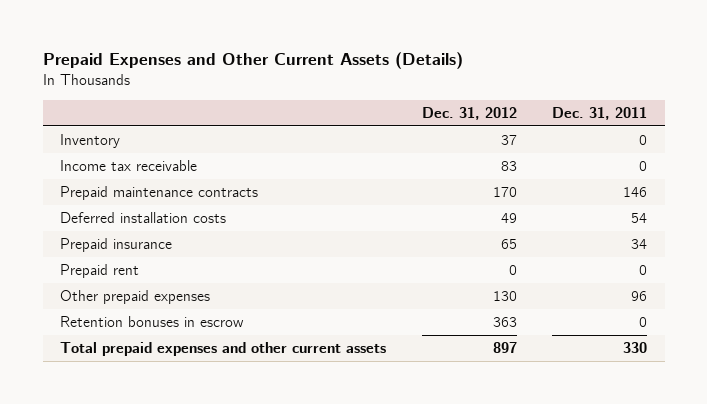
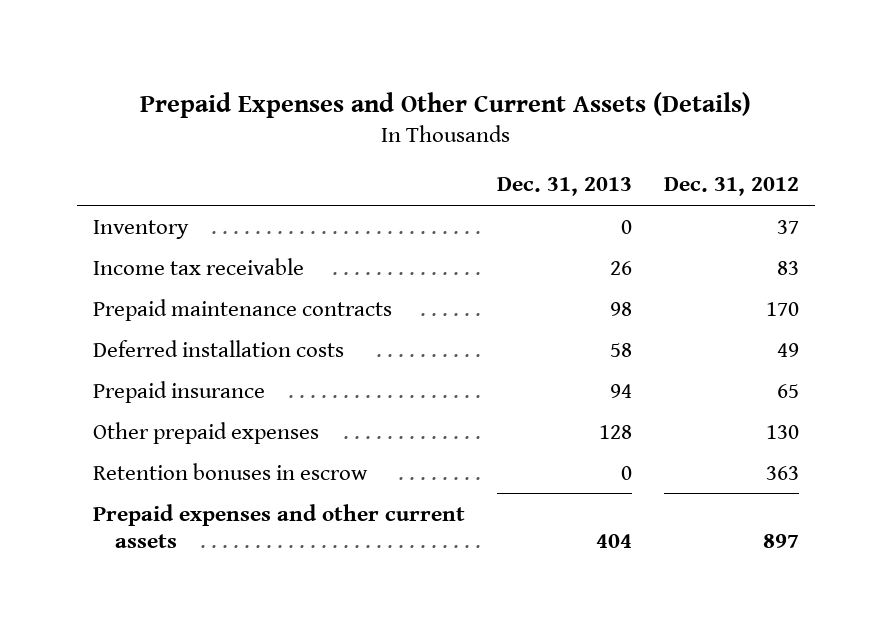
- | Dec. 31, 2012 | Dec. 31, 2011
+ | Dec. 31, 2013 | Dec. 31, 2012
- Prepaid rent | 0 | 0
- Total prepaid expenses and other current assets | 897 | 330
+ Prepaid expenses and other current assets | 404 | 897

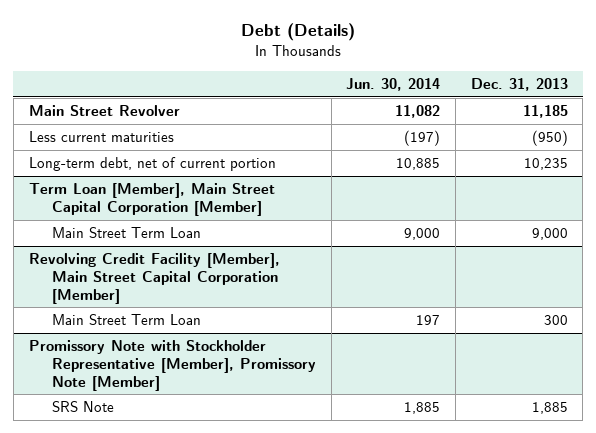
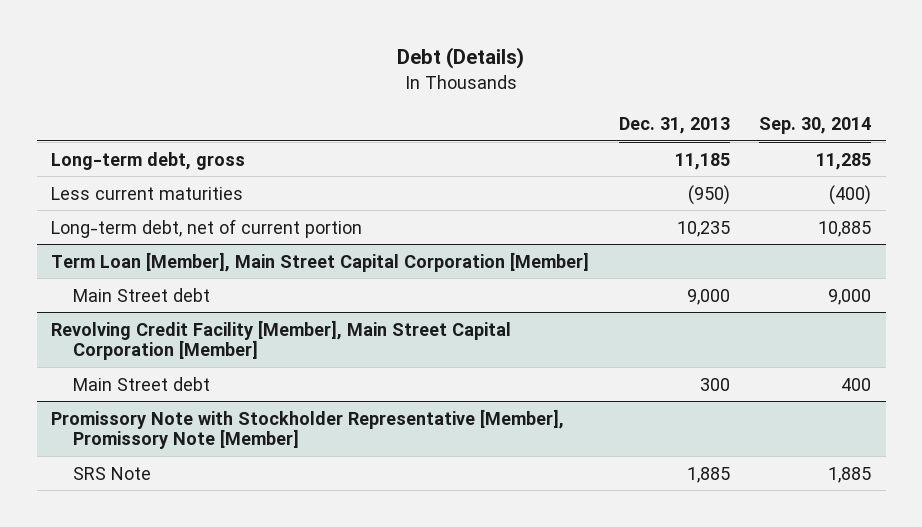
- | Jun. 30, 2014 | Dec. 31, 2013
+ | Dec. 31, 2013 | Sep. 30, 2014
- Main Street Revolver | 11,082 | 11,185
+ Long-term debt, gross | 11,185 | 11,285
@ Term Loan [Member], Main Street Capital Corporation [Member]
- Main Street Term Loan | 9,000 | 9,000
+ Main Street debt | 9,000 | 9,000
@ Revolving Credit Facility [Member], Main Street Capital Corporation [Member]
- Main Street Term Loan | 197 | 300
+ Main Street debt | 300 | 400

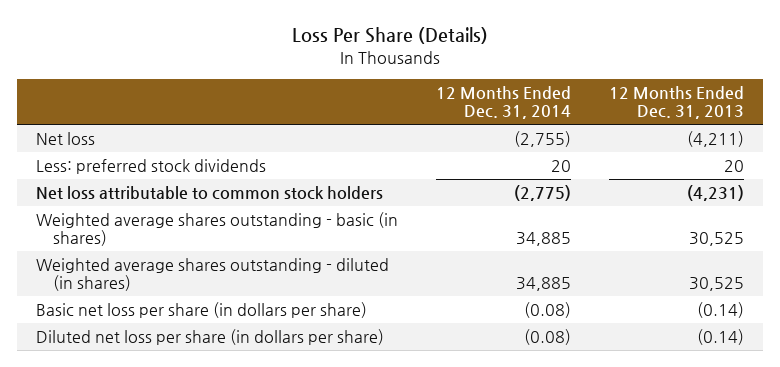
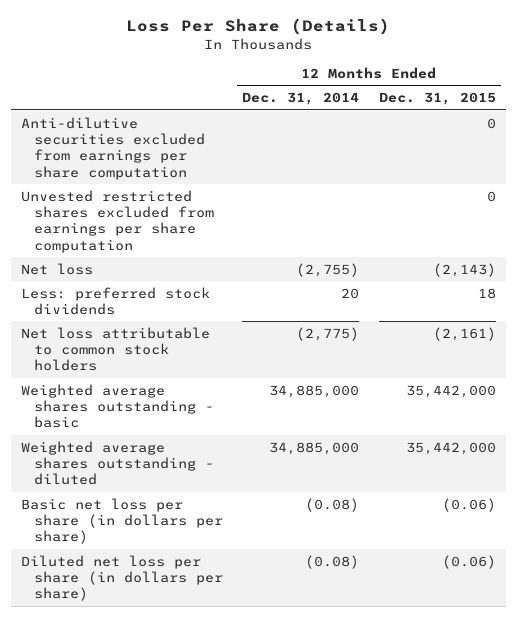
- | 12 Months Ended Dec. 31, 2014 | 12 Months Ended Dec. 31, 2013
+ | 12 Months Ended Dec. 31, 2014 | 12 Months Ended Dec. 31, 2015
+ Anti-dilutive securities excluded from earnings per share computation | | 0
+ Unvested restricted shares excluded from earnings per share computation | | 0
- Weighted average shares outstanding - basic (in shares) | 34,885 | 30,525
- Weighted average shares outstanding - diluted (in shares) | 34,885 | 30,525
+ Weighted average shares outstanding - basic | 34,885,000 | 35,442,000
+ Weighted average shares outstanding - diluted | 34,885,000 | 35,442,000

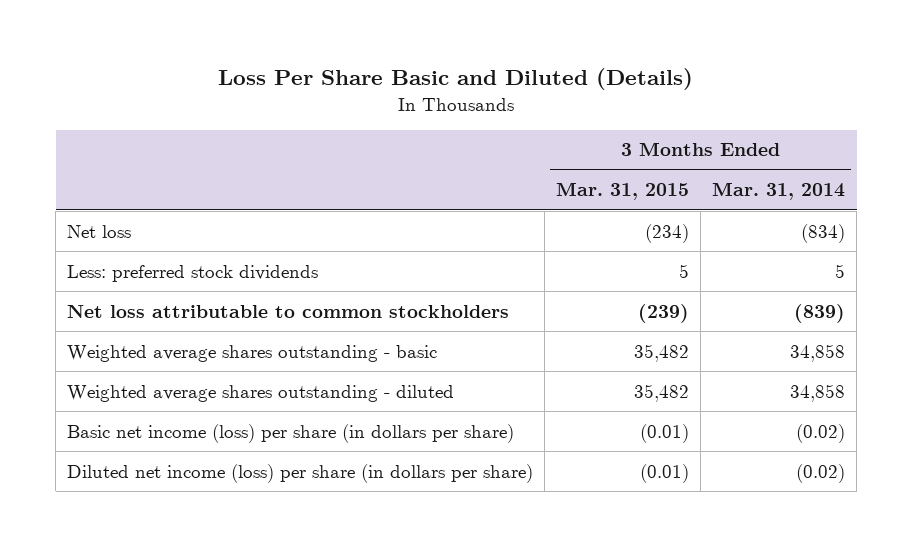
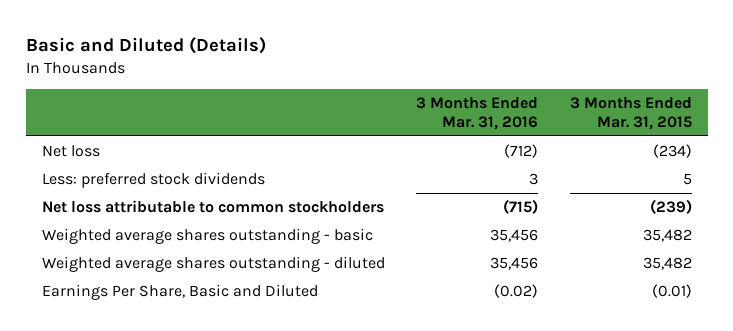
- Loss Per Share Basic and Diluted (Details)
+ Basic and Diluted (Details)
- | 3 Months Ended Mar. 31, 2015 | 3 Months Ended Mar. 31, 2014
+ | 3 Months Ended Mar. 31, 2016 | 3 Months Ended Mar. 31, 2015
- Basic net income (loss) per share (in dollars per share) | (0.01) | (0.02)
- Diluted net income (loss) per share (in dollars per share) | (0.01) | (0.02)
+ Earnings Per Share, Basic and Diluted | (0.02) | (0.01)

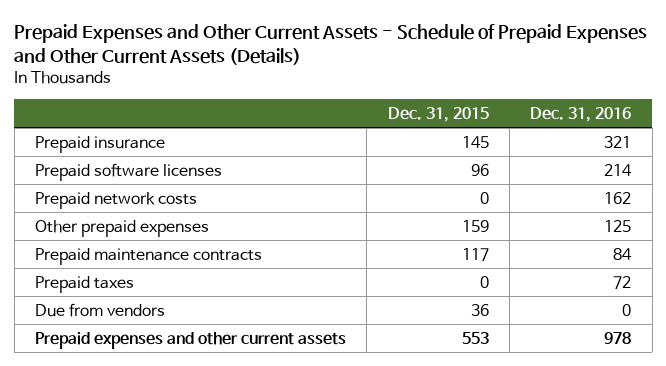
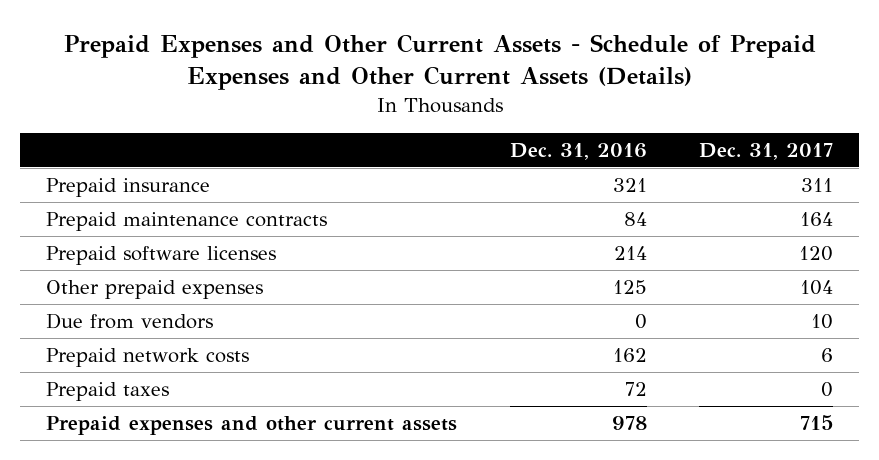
- | Dec. 31, 2015 | Dec. 31, 2016
+ | Dec. 31, 2016 | Dec. 31, 2017
moved up: Prepaid maintenance contracts | 84 | 164
moved down: Prepaid network costs | 162 | 6
moved down: Prepaid taxes | 72 | 0

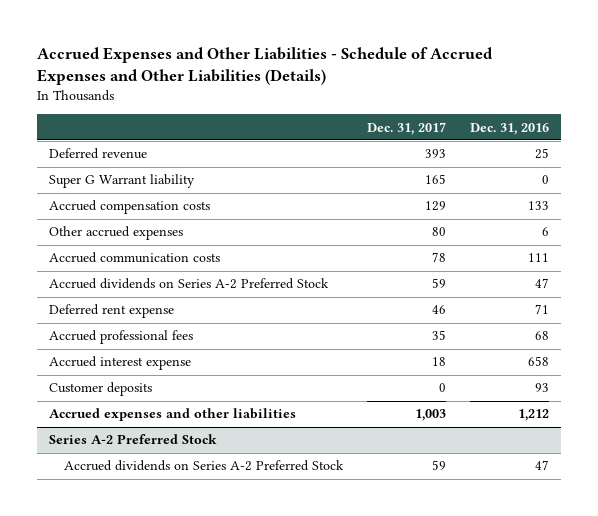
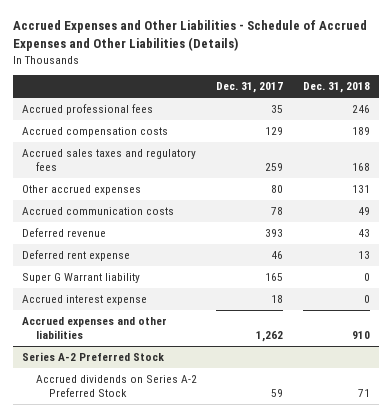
- | Dec. 31, 2017 | Dec. 31, 2016
+ | Dec. 31, 2017 | Dec. 31, 2018
moved up: Accrued professional fees | 35 | 246
+ Accrued sales taxes and regulatory fees | 259 | 168
- Accrued dividends on Series A-2 Preferred Stock | 59 | 47
moved down: Deferred revenue | 393 | 43
moved down: Super G Warrant liability | 165 | 0
- Customer deposits | 0 | 93
- Accrued expenses and other liabilities | 1,003 | 1,212
+ Accrued expenses and other liabilities | 1,262 | 910

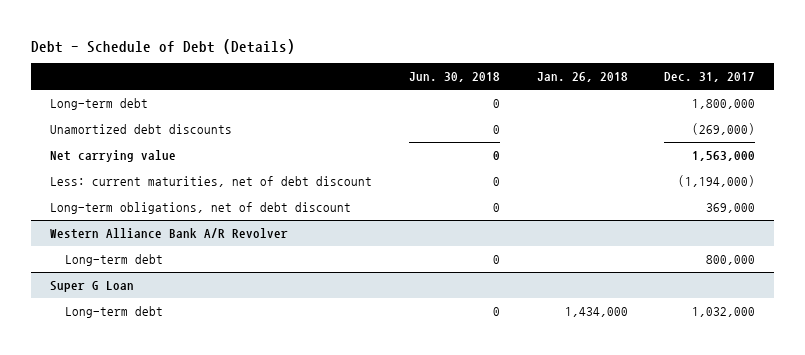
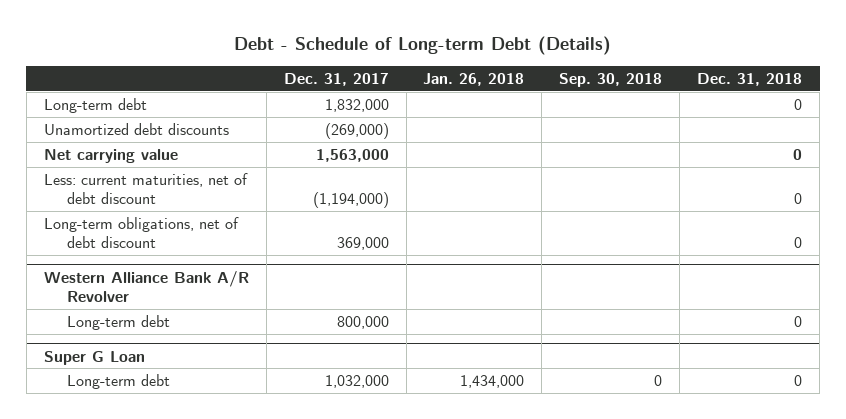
- Debt - Schedule of Debt (Details)
+ Debt - Schedule of Long-term Debt (Details)
- | Jun. 30, 2018 | Jan. 26, 2018 | Dec. 31, 2017
+ | Dec. 31, 2017 | Jan. 26, 2018 | Sep. 30, 2018 | Dec. 31, 2018
- Long-term debt | 0 | | 1,800,000
+ Long-term debt | 1,832,000 | | | 0

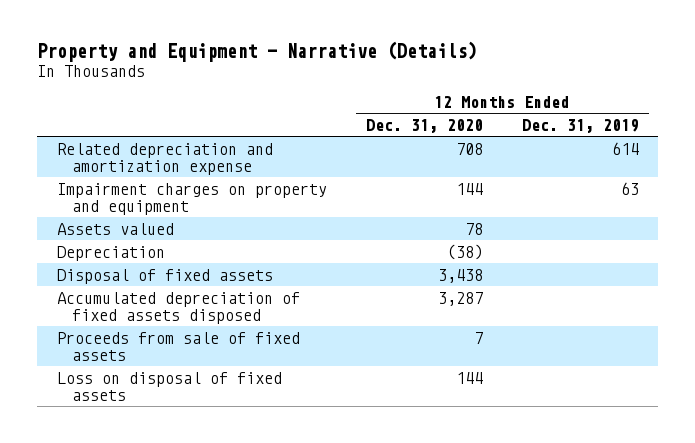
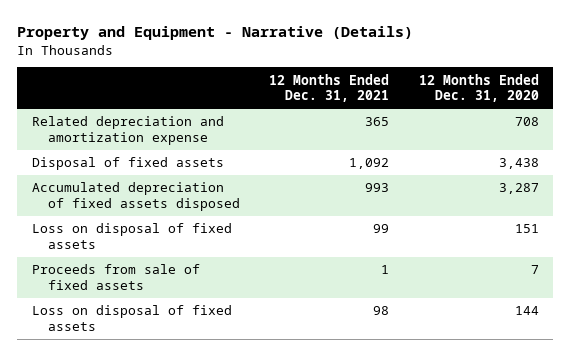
- | 12 Months Ended Dec. 31, 2020 | 12 Months Ended Dec. 31, 2019
+ | 12 Months Ended Dec. 31, 2021 | 12 Months Ended Dec. 31, 2020
- Impairment charges on property and equipment | 144 | 63
- Assets valued | 78 |
- Depreciation | (38) |
+ Loss on disposal of fixed assets | 99 | 151

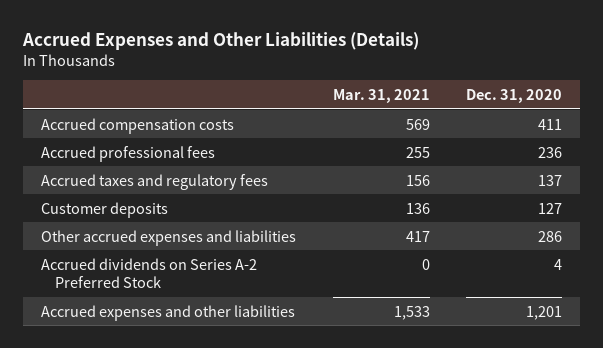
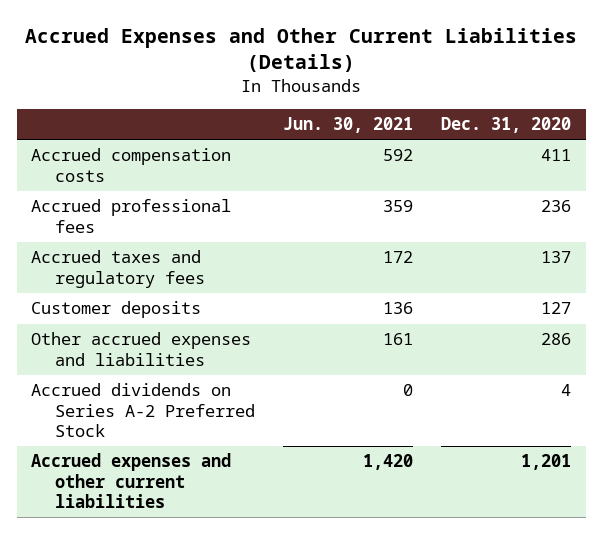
- Accrued Expenses and Other Liabilities (Details)
+ Accrued Expenses and Other Current Liabilities (Details)
- | Mar. 31, 2021 | Dec. 31, 2020
+ | Jun. 30, 2021 | Dec. 31, 2020
- Accrued expenses and other liabilities | 1,533 | 1,201
+ Accrued expenses and other current liabilities | 1,420 | 1,201

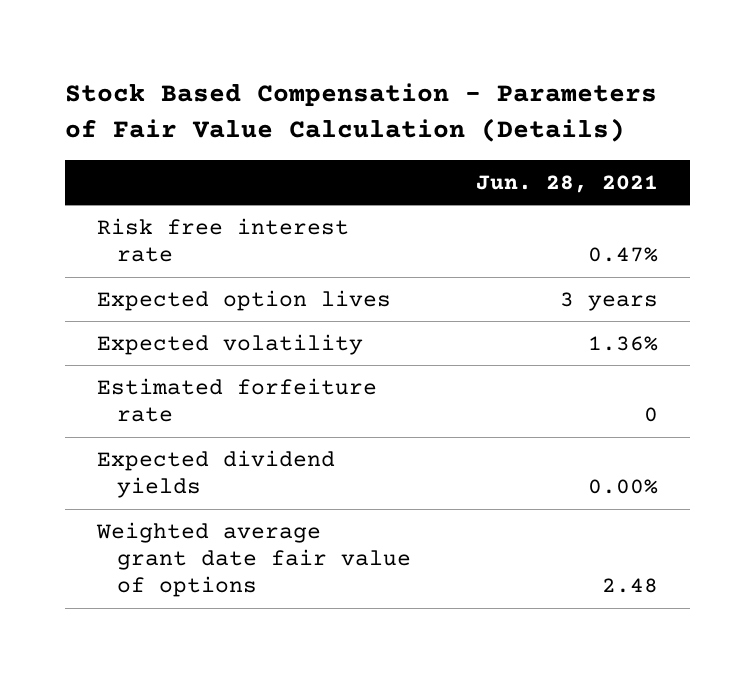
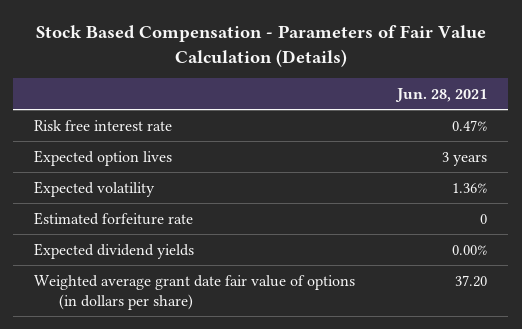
- Weighted average grant date fair value of options | 2.48
+ Weighted average grant date fair value of options (in dollars per share) | 37.20

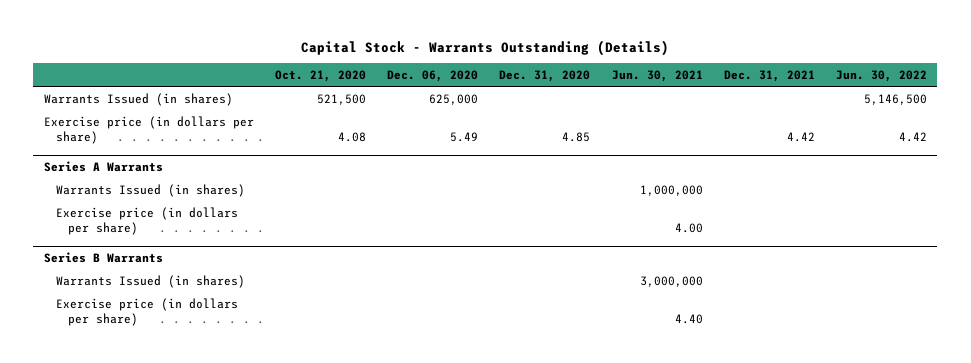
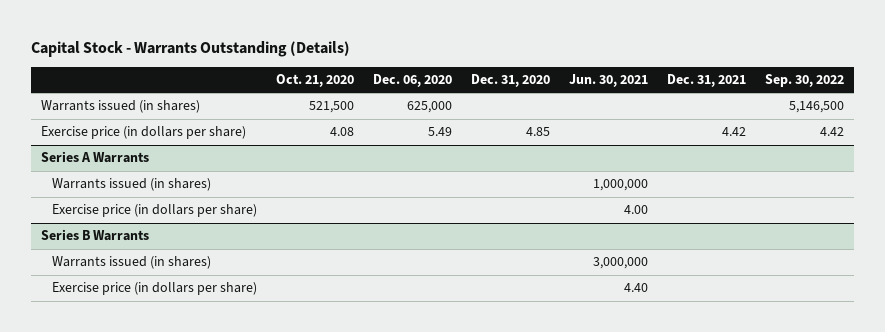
- | Oct. 21, 2020 | Dec. 06, 2020 | Dec. 31, 2020 | Jun. 30, 2021 | Dec. 31, 2021 | Jun. 30, 2022
+ | Oct. 21, 2020 | Dec. 06, 2020 | Dec. 31, 2020 | Jun. 30, 2021 | Dec. 31, 2021 | Sep. 30, 2022
- Warrants Issued (in shares) | 521,500 | 625,000 | | | | 5,146,500
+ Warrants issued (in shares) | 521,500 | 625,000 | | | | 5,146,500
@ Series A Warrants
- Warrants Issued (in shares) | | | | 1,000,000 | |
+ Warrants issued (in shares) | | | | 1,000,000 | |
@ Series B Warrants
- Warrants Issued (in shares) | | | | 3,000,000 | |
+ Warrants issued (in shares) | | | | 3,000,000 | |

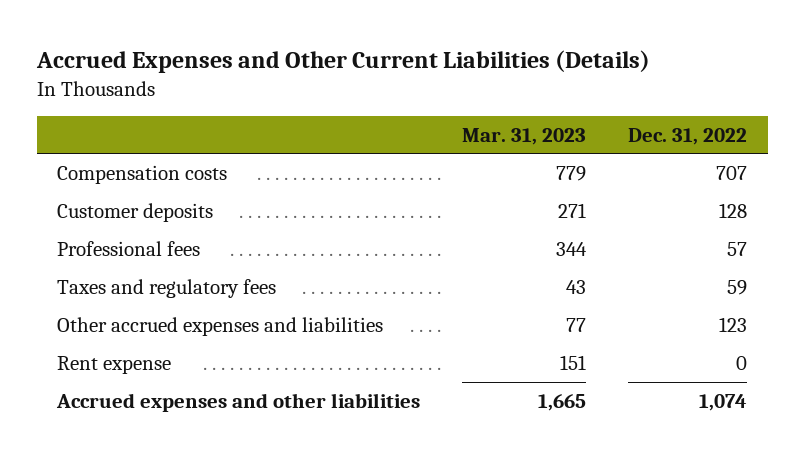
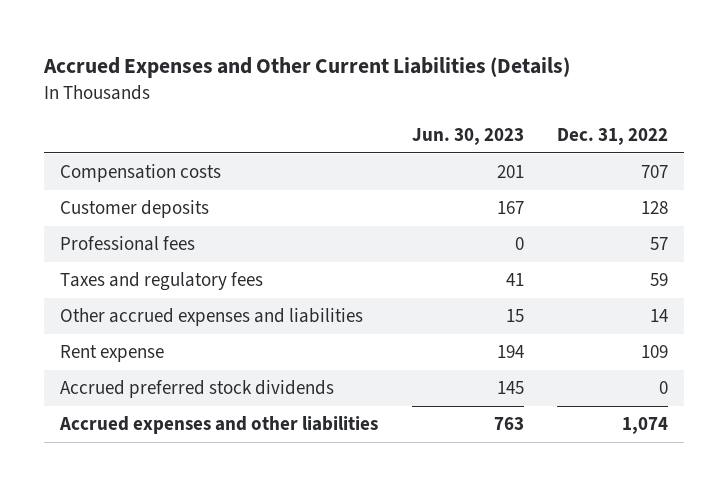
- | Mar. 31, 2023 | Dec. 31, 2022
+ | Jun. 30, 2023 | Dec. 31, 2022
- Other accrued expenses and liabilities | 77 | 123
- Rent expense | 151 | 0
+ Other accrued expenses and liabilities | 15 | 14
+ Rent expense | 194 | 109
+ Accrued preferred stock dividends | 145 | 0

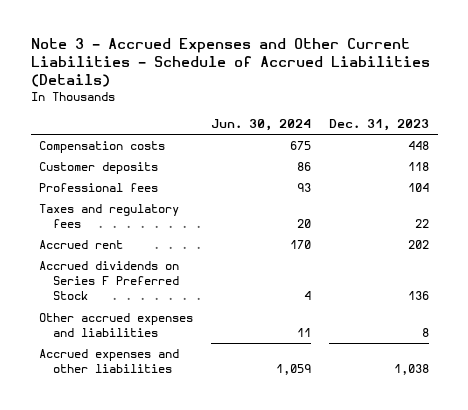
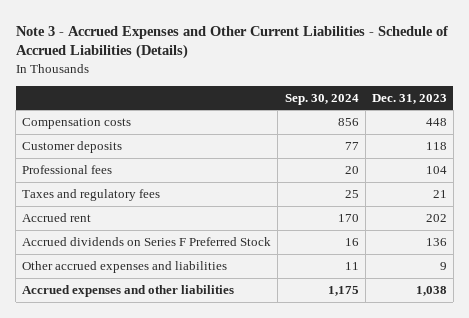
- | Jun. 30, 2024 | Dec. 31, 2023
+ | Sep. 30, 2024 | Dec. 31, 2023
- Taxes and regulatory fees | 20 | 22
+ Taxes and regulatory fees | 25 | 21
- Other accrued expenses and liabilities | 11 | 8
+ Other accrued expenses and liabilities | 11 | 9

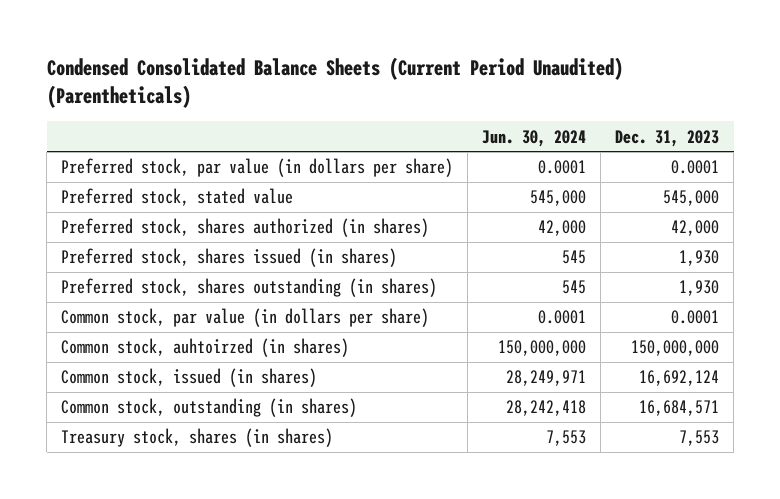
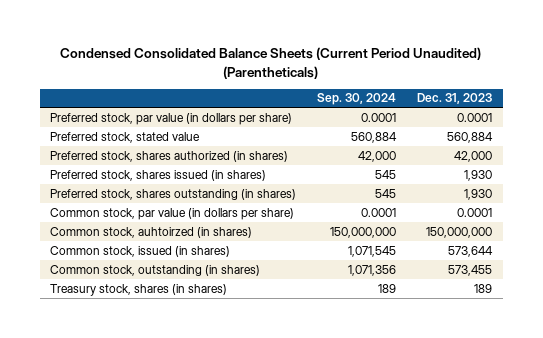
- | Jun. 30, 2024 | Dec. 31, 2023
+ | Sep. 30, 2024 | Dec. 31, 2023
- Preferred stock, stated value | 545,000 | 545,000
+ Preferred stock, stated value | 560,884 | 560,884
- Common stock, issued (in shares) | 28,249,971 | 16,692,124
- Common stock, outstanding (in shares) | 28,242,418 | 16,684,571
- Treasury stock, shares (in shares) | 7,553 | 7,553
+ Common stock, issued (in shares) | 1,071,545 | 573,644
+ Common stock, outstanding (in shares) | 1,071,356 | 573,455
+ Treasury stock, shares (in shares) | 189 | 189

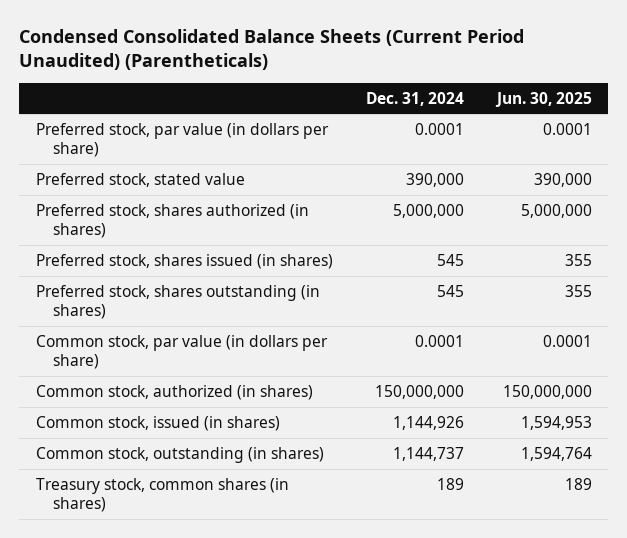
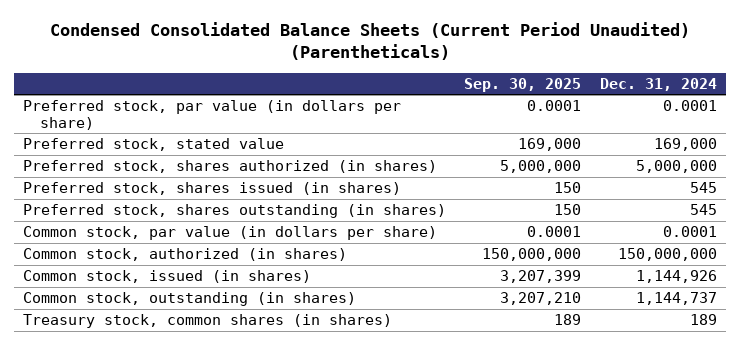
- | Dec. 31, 2024 | Jun. 30, 2025
+ | Sep. 30, 2025 | Dec. 31, 2024
- Preferred stock, stated value | 390,000 | 390,000
+ Preferred stock, stated value | 169,000 | 169,000

